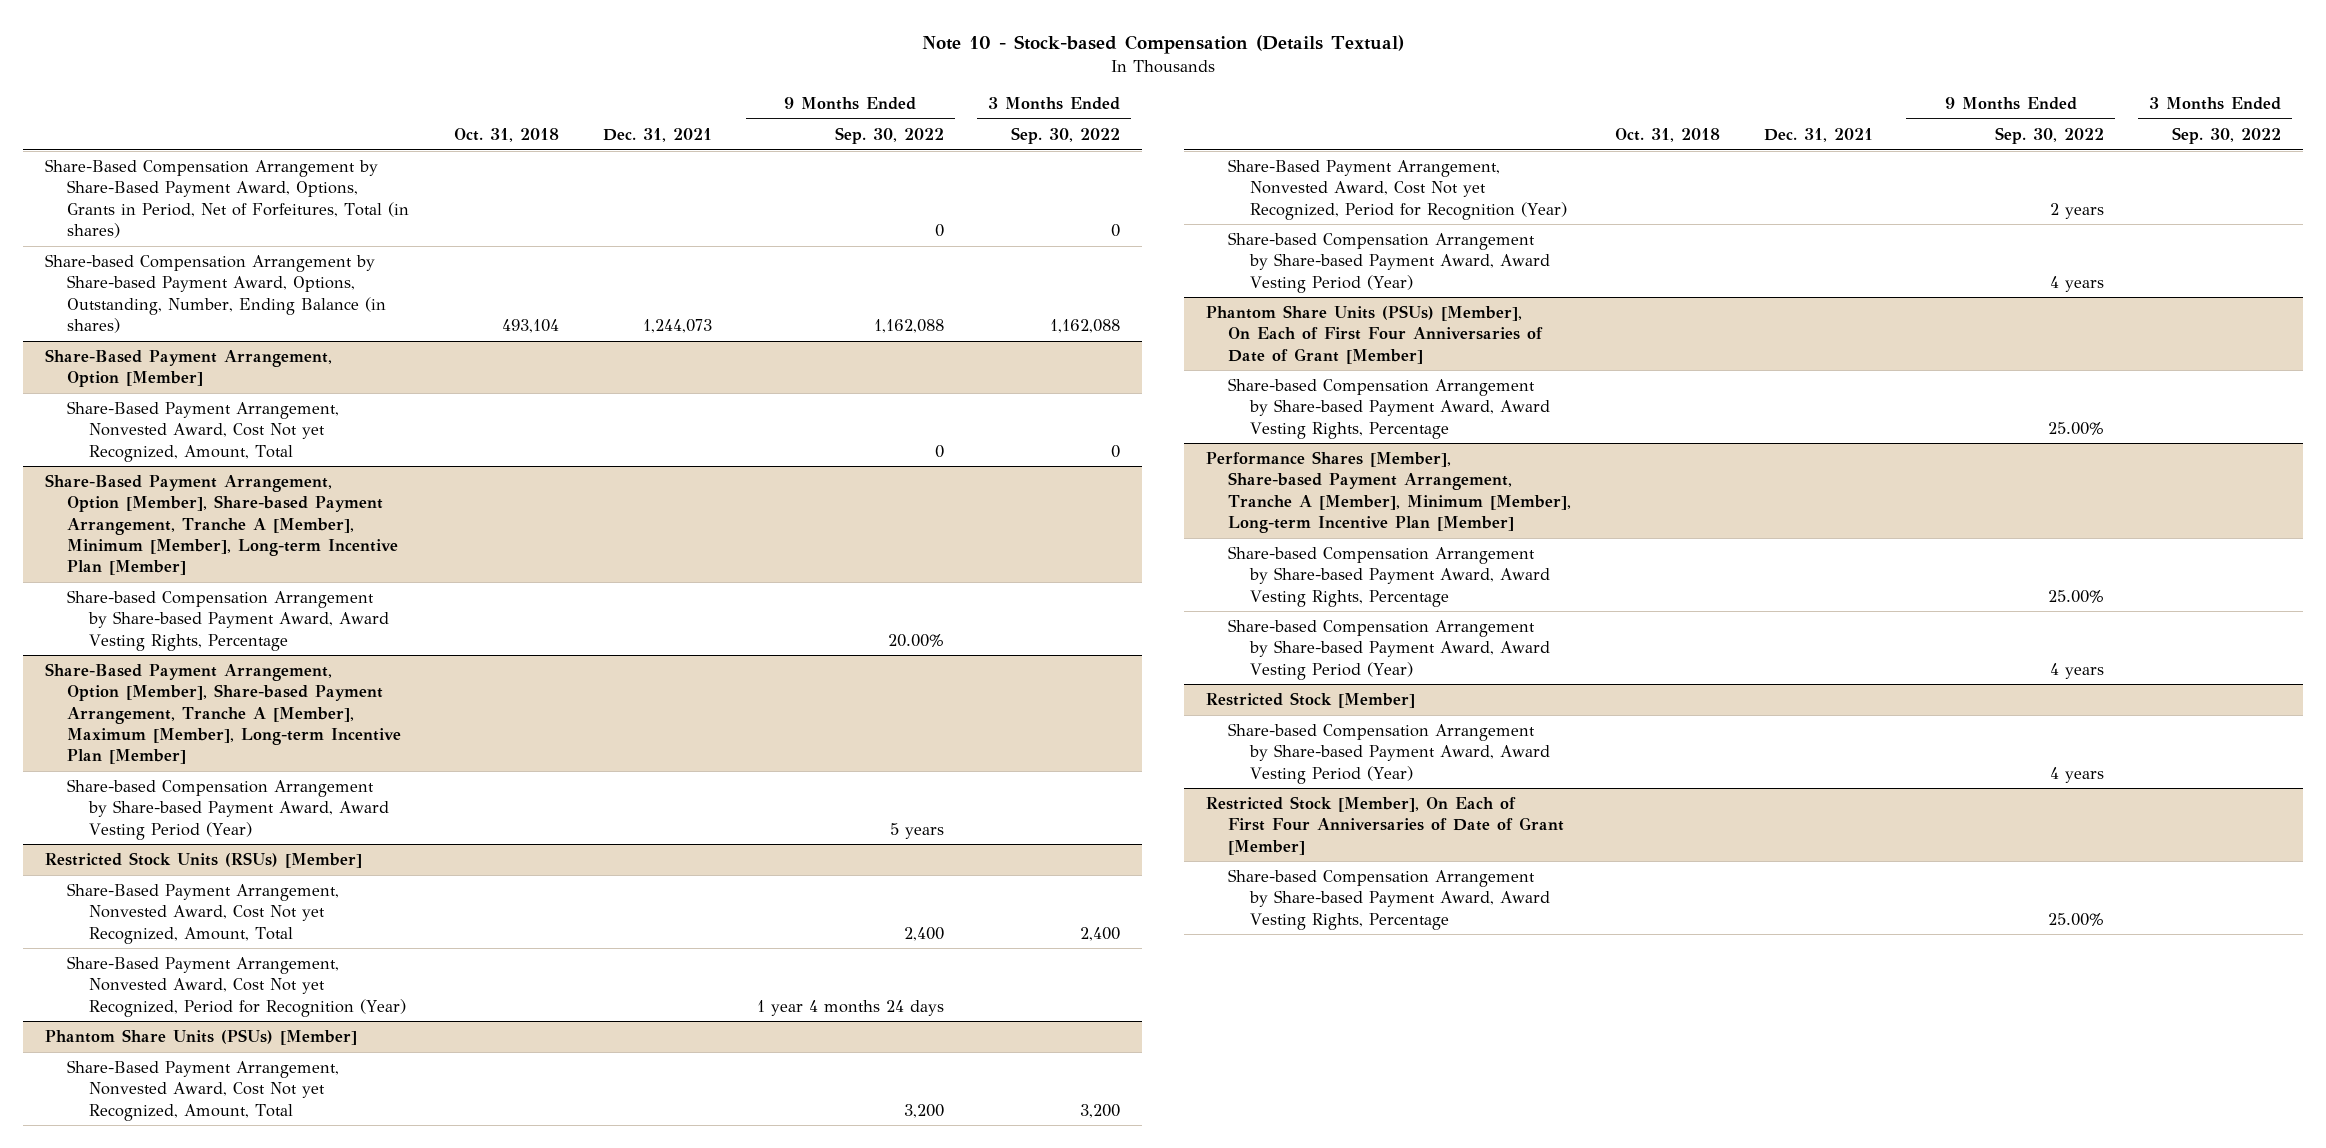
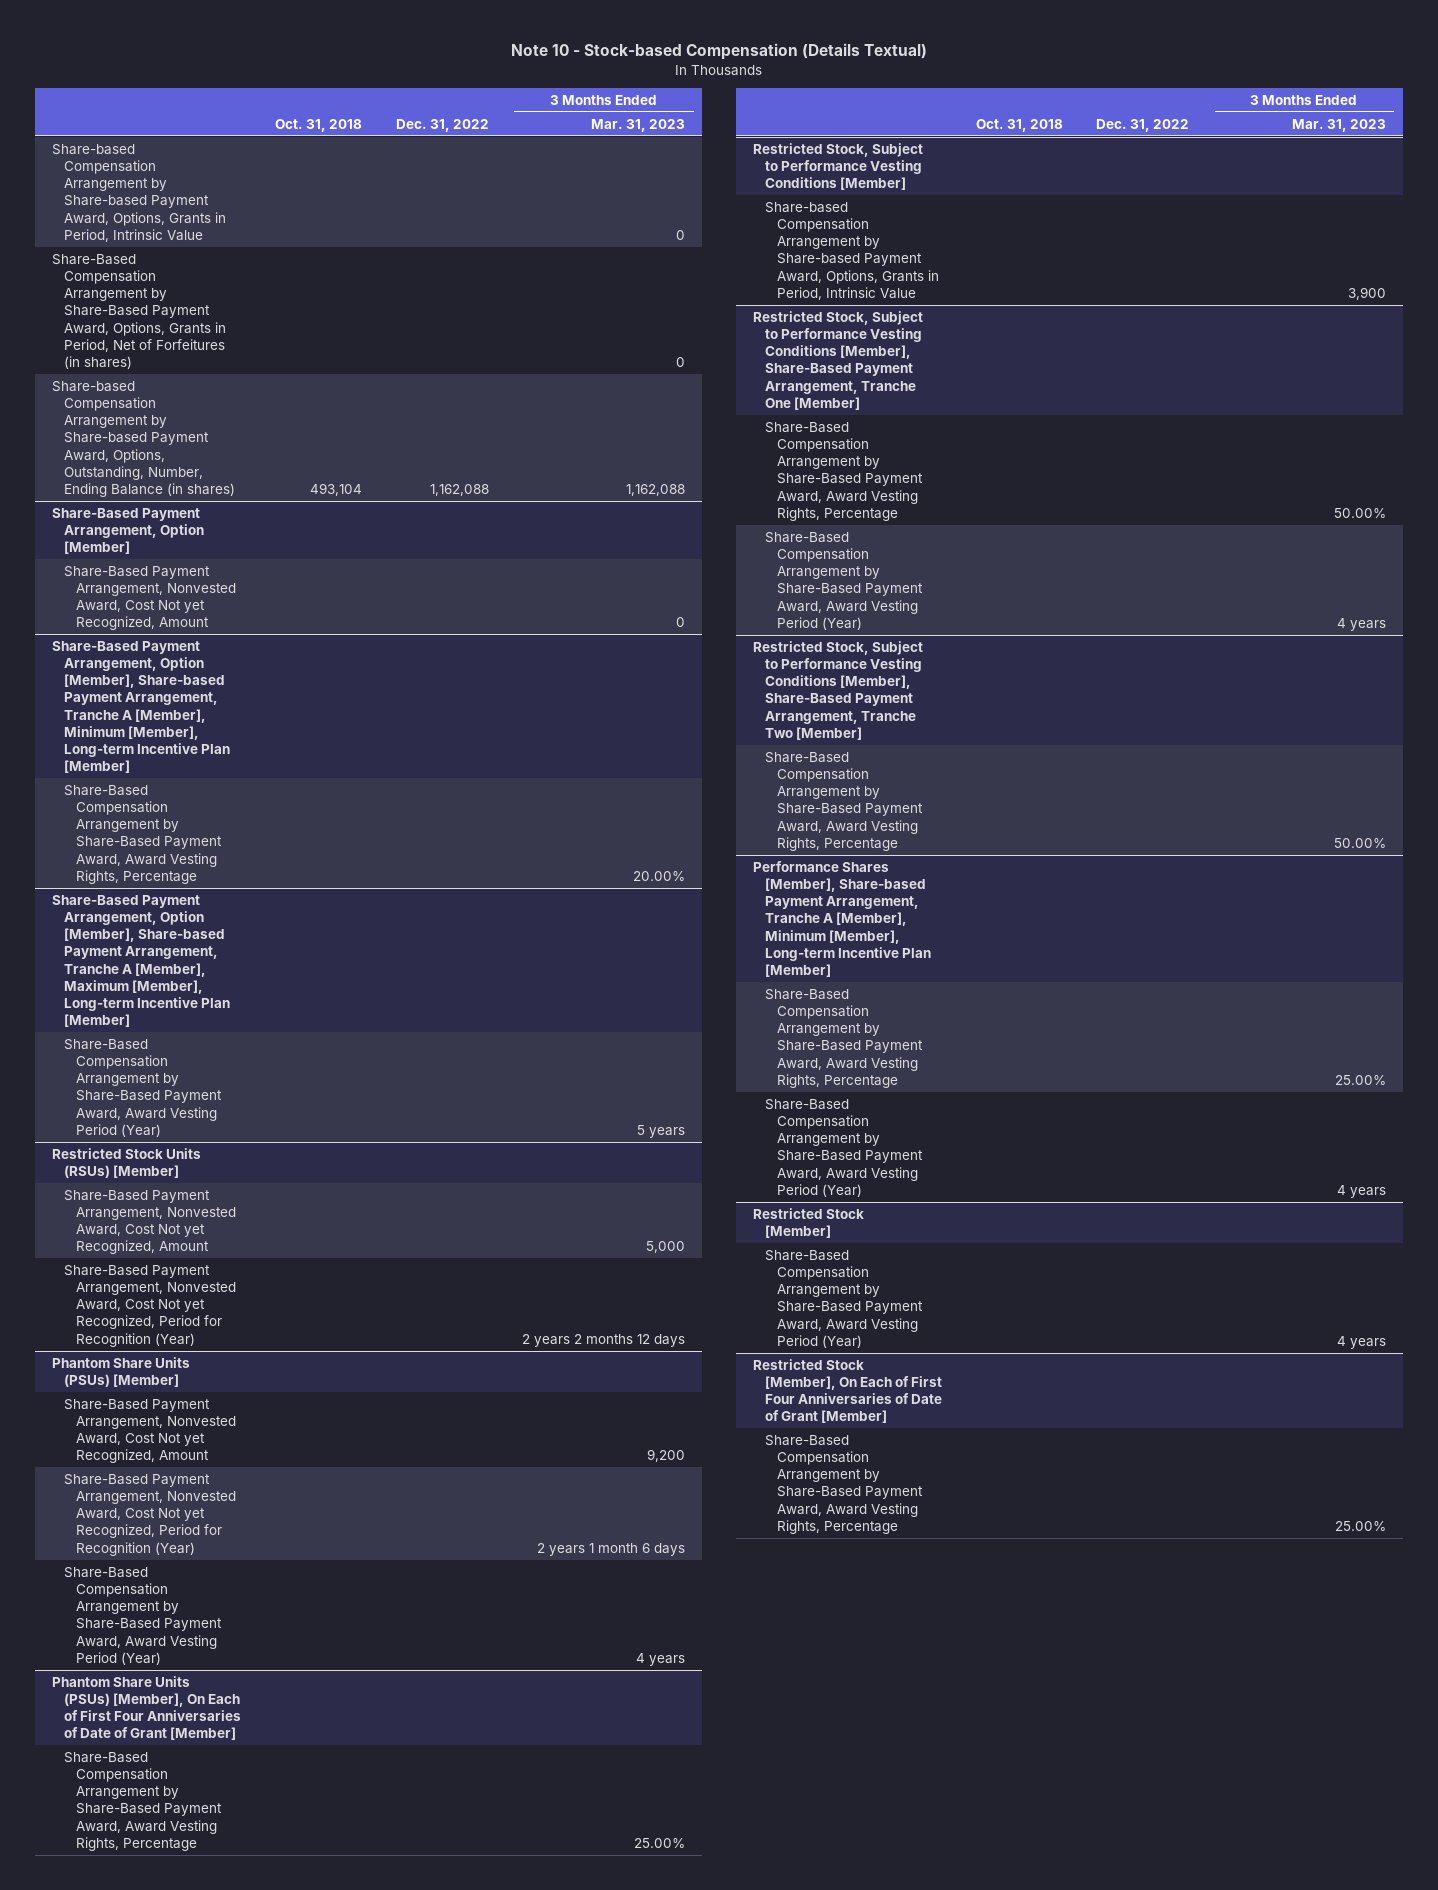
- | Oct. 31, 2018 | Dec. 31, 2021 | 9 Months Ended Sep. 30, 2022 | 3 Months Ended Sep. 30, 2022
+ | Oct. 31, 2018 | Dec. 31, 2022 | 3 Months Ended Mar. 31, 2023
- Share-Based Compensation Arrangement by Share-Based Payment Award, Options, Grants in Period, Net of Forfeitures, Total (in shares) | | | 0 | 0
+ Share-based Compensation Arrangement by Share-based Payment Award, Options, Grants in Period, Intrinsic Value | | | 0
+ Share-Based Compensation Arrangement by Share-Based Payment Award, Options, Grants in Period, Net of Forfeitures (in shares) | | | 0
@ Share-Based Payment Arrangement, Option [Member]
- Share-Based Payment Arrangement, Nonvested Award, Cost Not yet Recognized, Amount, Total | | | 0 | 0
+ Share-Based Payment Arrangement, Nonvested Award, Cost Not yet Recognized, Amount | | | 0
@ Share-Based Payment Arrangement, Option [Member], Share-based Payment Arrangement, Tranche A [Member], Minimum [Member], Long-term Incentive Plan [Member]
- Share-based Compensation Arrangement by Share-based Payment Award, Award Vesting Rights, Percentage | | | 20.00% |
+ Share-Based Compensation Arrangement by Share-Based Payment Award, Award Vesting Rights, Percentage | | | 20.00%
@ Share-Based Payment Arrangement, Option [Member], Share-based Payment Arrangement, Tranche A [Member], Maximum [Member], Long-term Incentive Plan [Member]
- Share-based Compensation Arrangement by Share-based Payment Award, Award Vesting Period (Year) | | | 5 years |
+ Share-Based Compensation Arrangement by Share-Based Payment Award, Award Vesting Period (Year) | | | 5 years
@ Restricted Stock Units (RSUs) [Member]
- Share-Based Payment Arrangement, Nonvested Award, Cost Not yet Recognized, Amount, Total | | | 2,400 | 2,400
+ Share-Based Payment Arrangement, Nonvested Award, Cost Not yet Recognized, Amount | | | 5,000
@ Phantom Share Units (PSUs) [Member]
- Share-Based Payment Arrangement, Nonvested Award, Cost Not yet Recognized, Amount, Total | | | 3,200 | 3,200
+ Share-Based Payment Arrangement, Nonvested Award, Cost Not yet Recognized, Amount | | | 9,200
- Share-based Compensation Arrangement by Share-based Payment Award, Award Vesting Period (Year) | | | 4 years |
+ Share-Based Compensation Arrangement by Share-Based Payment Award, Award Vesting Period (Year) | | | 4 years
@ Phantom Share Units (PSUs) [Member], On Each of First Four Anniversaries of Date of Grant [Member]
- Share-based Compensation Arrangement by Share-based Payment Award, Award Vesting Rights, Percentage | | | 25.00% |
+ Share-Based Compensation Arrangement by Share-Based Payment Award, Award Vesting Rights, Percentage | | | 25.00%
+ Restricted Stock, Subject to Performance Vesting Conditions [Member]
+ Share-based Compensation Arrangement by Share-based Payment Award, Options, Grants in Period, Intrinsic Value | | | 3,900
+ Restricted Stock, Subject to Performance Vesting Conditions [Member], Share-Based Payment Arrangement, Tranche One [Member]
+ Share-Based Compensation Arrangement by Share-Based Payment Award, Award Vesting Rights, Percentage | | | 50.00%
+ Share-Based Compensation Arrangement by Share-Based Payment Award, Award Vesting Period (Year) | | | 4 years
+ Restricted Stock, Subject to Performance Vesting Conditions [Member], Share-Based Payment Arrangement, Tranche Two [Member]
+ Share-Based Compensation Arrangement by Share-Based Payment Award, Award Vesting Rights, Percentage | | | 50.00%
@ Performance Shares [Member], Share-based Payment Arrangement, Tranche A [Member], Minimum [Member], Long-term Incentive Plan [Member]
- Share-based Compensation Arrangement by Share-based Payment Award, Award Vesting Rights, Percentage | | | 25.00% |
- Share-based Compensation Arrangement by Share-based Payment Award, Award Vesting Period (Year) | | | 4 years |
+ Share-Based Compensation Arrangement by Share-Based Payment Award, Award Vesting Rights, Percentage | | | 25.00%
+ Share-Based Compensation Arrangement by Share-Based Payment Award, Award Vesting Period (Year) | | | 4 years
@ Restricted Stock [Member]
- Share-based Compensation Arrangement by Share-based Payment Award, Award Vesting Period (Year) | | | 4 years |
+ Share-Based Compensation Arrangement by Share-Based Payment Award, Award Vesting Period (Year) | | | 4 years
@ Restricted Stock [Member], On Each of First Four Anniversaries of Date of Grant [Member]
- Share-based Compensation Arrangement by Share-based Payment Award, Award Vesting Rights, Percentage | | | 25.00% |
+ Share-Based Compensation Arrangement by Share-Based Payment Award, Award Vesting Rights, Percentage | | | 25.00%

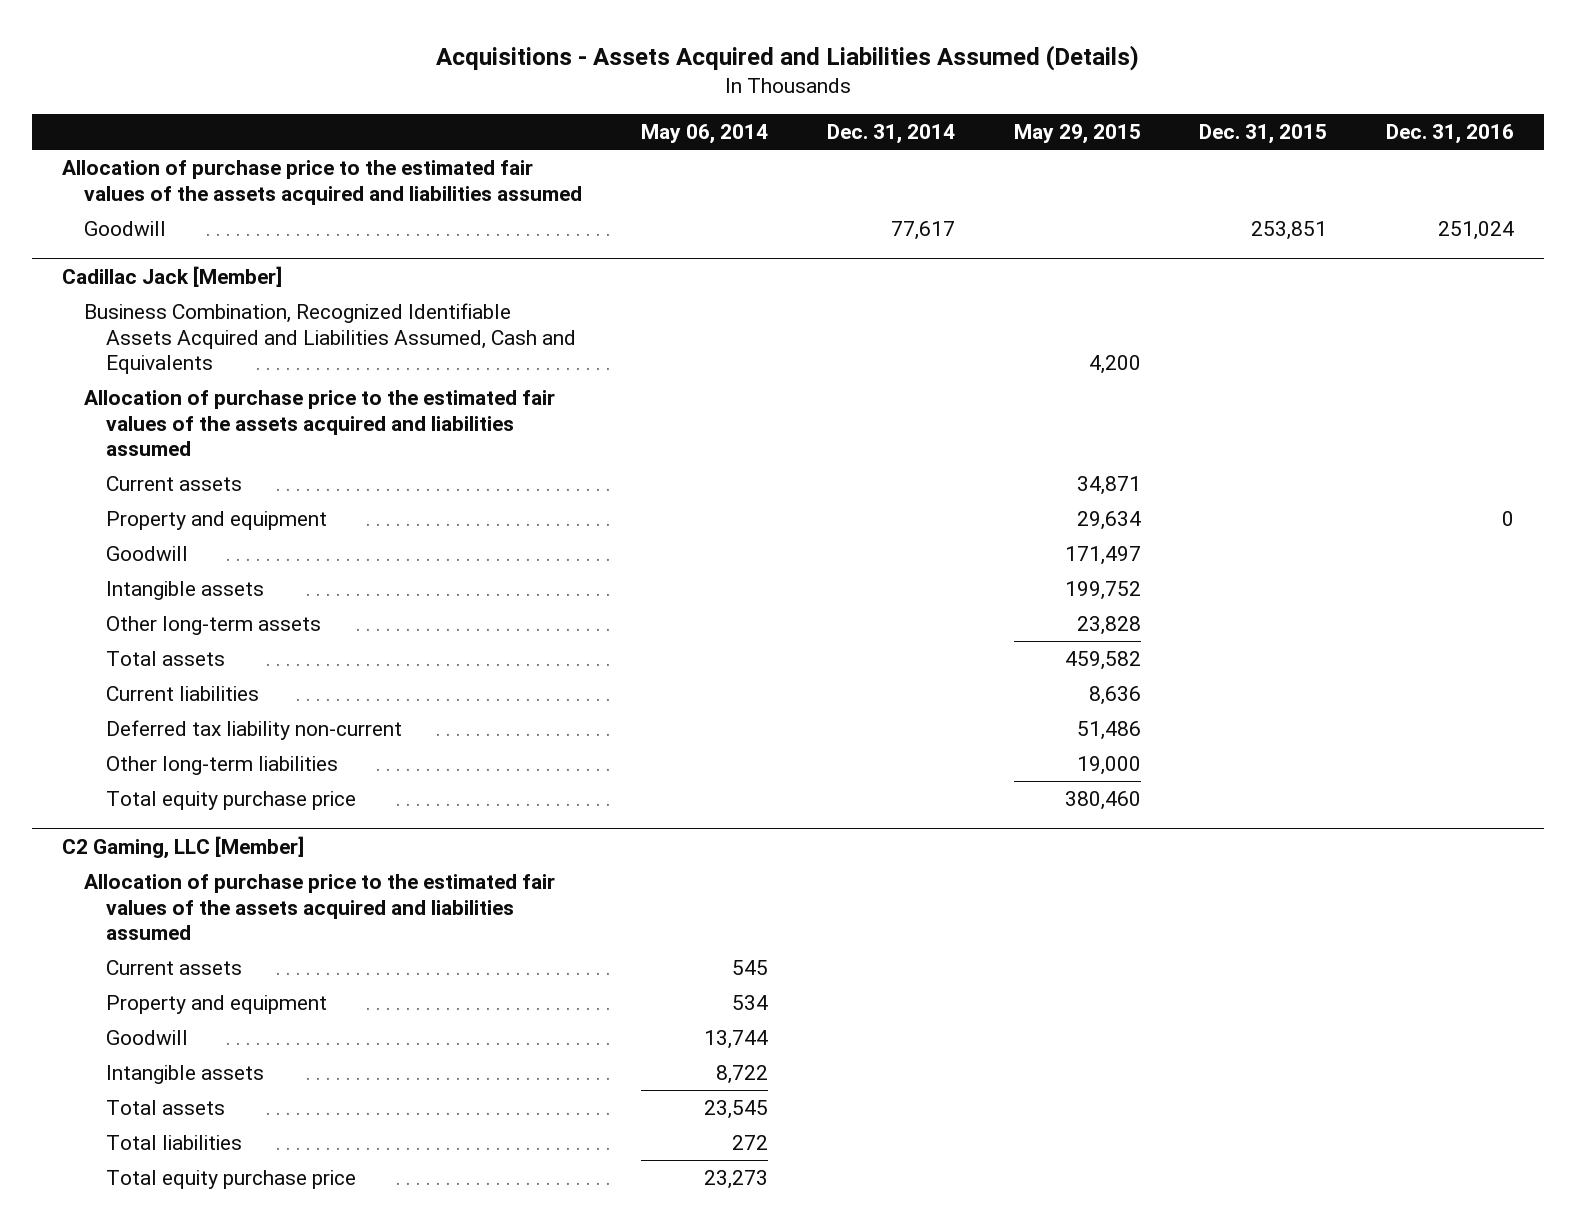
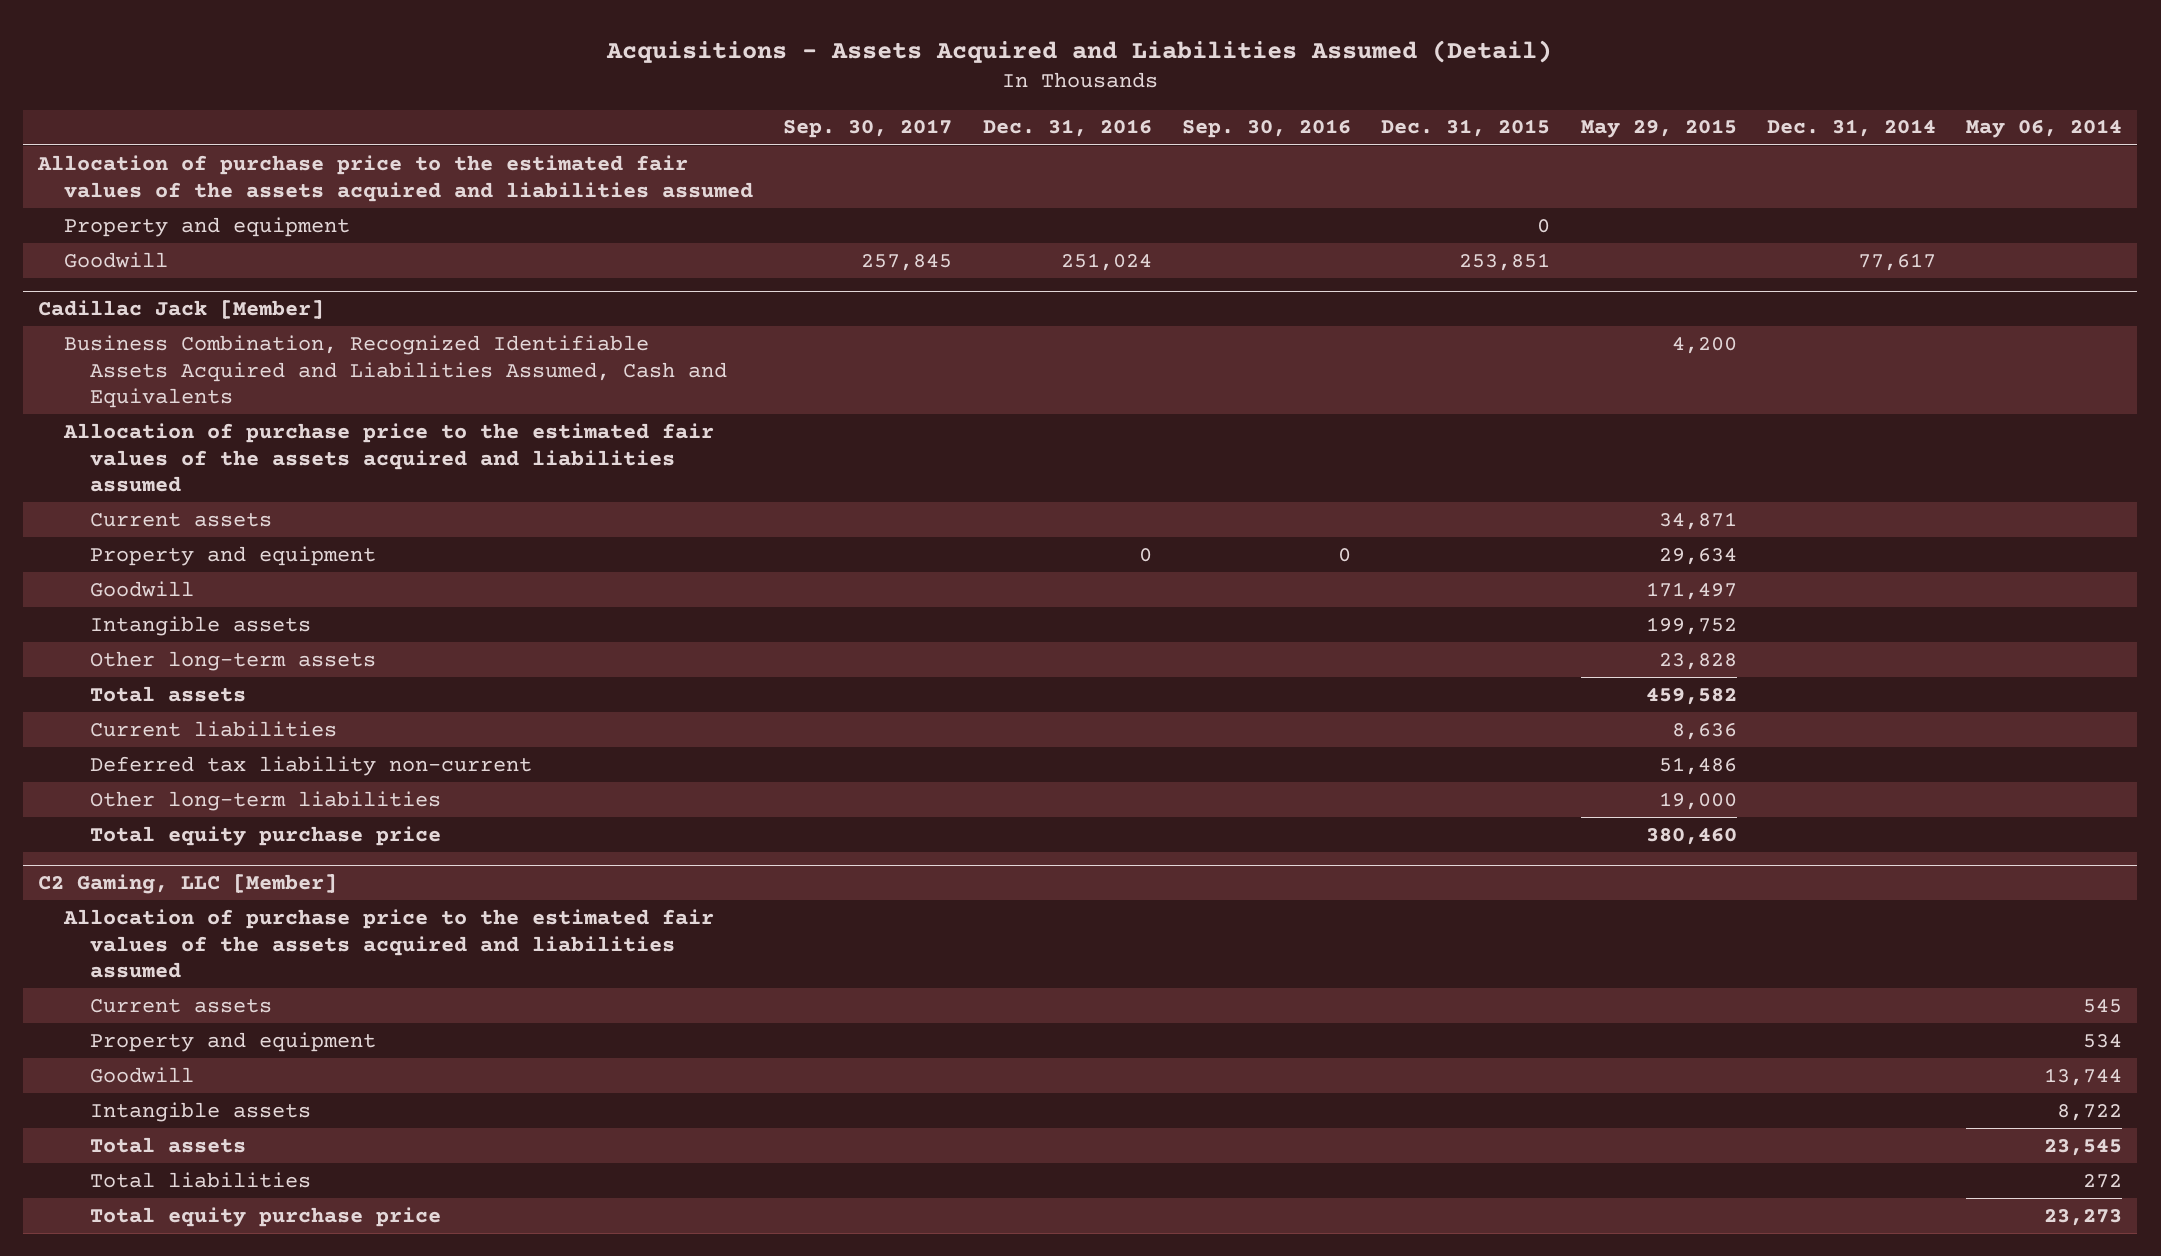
- Acquisitions - Assets Acquired and Liabilities Assumed (Details)
+ Acquisitions - Assets Acquired and Liabilities Assumed (Detail)
- | May 06, 2014 | Dec. 31, 2014 | May 29, 2015 | Dec. 31, 2015 | Dec. 31, 2016
+ | Sep. 30, 2017 | Dec. 31, 2016 | Sep. 30, 2016 | Dec. 31, 2015 | May 29, 2015 | Dec. 31, 2014 | May 06, 2014
+ Property and equipment | | | | 0 | | |

